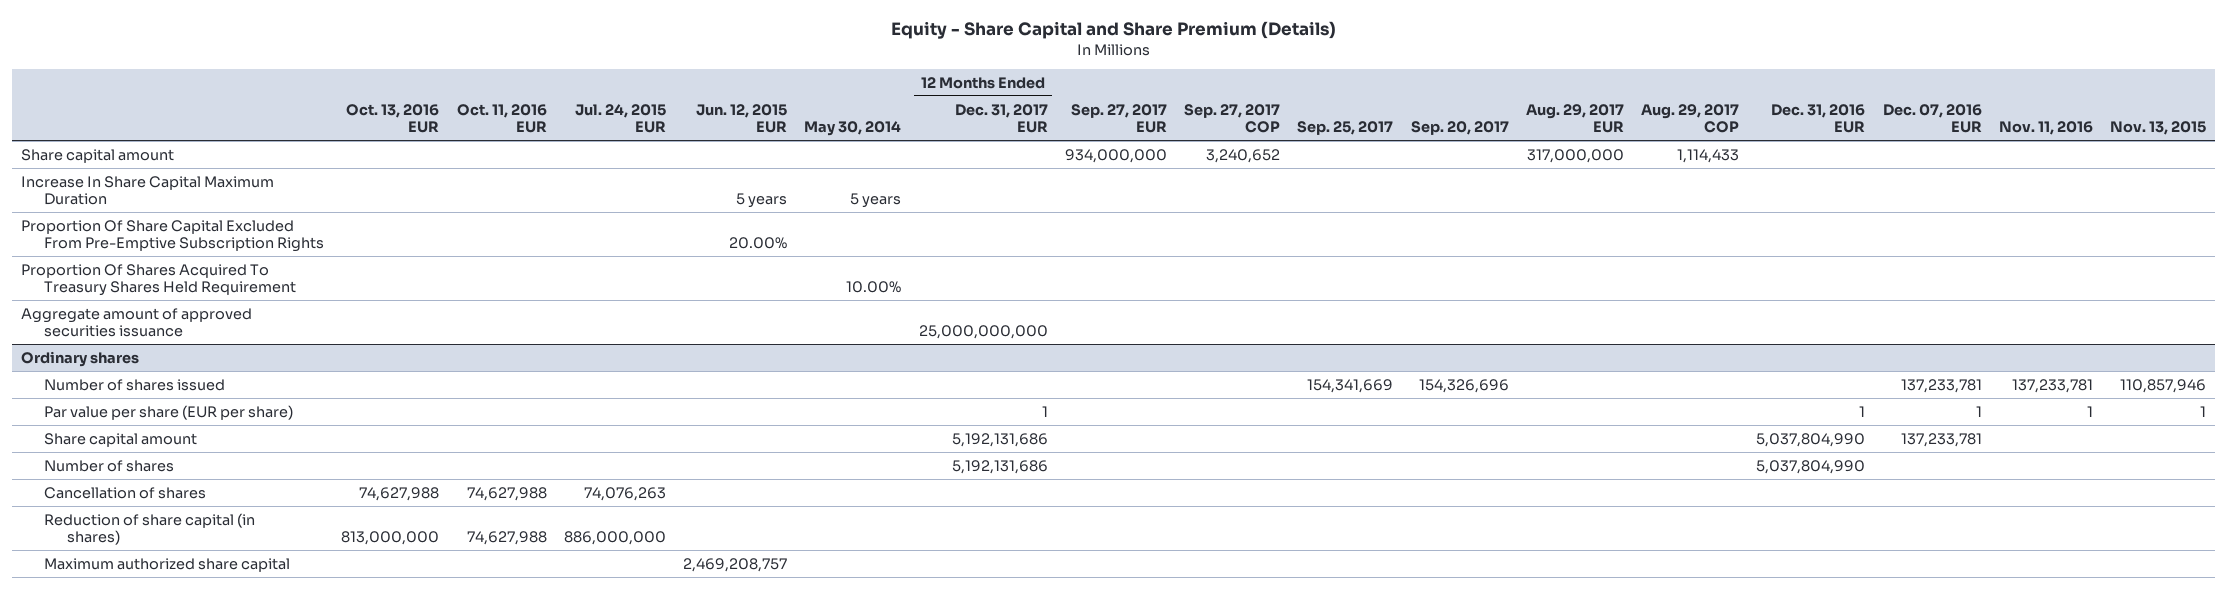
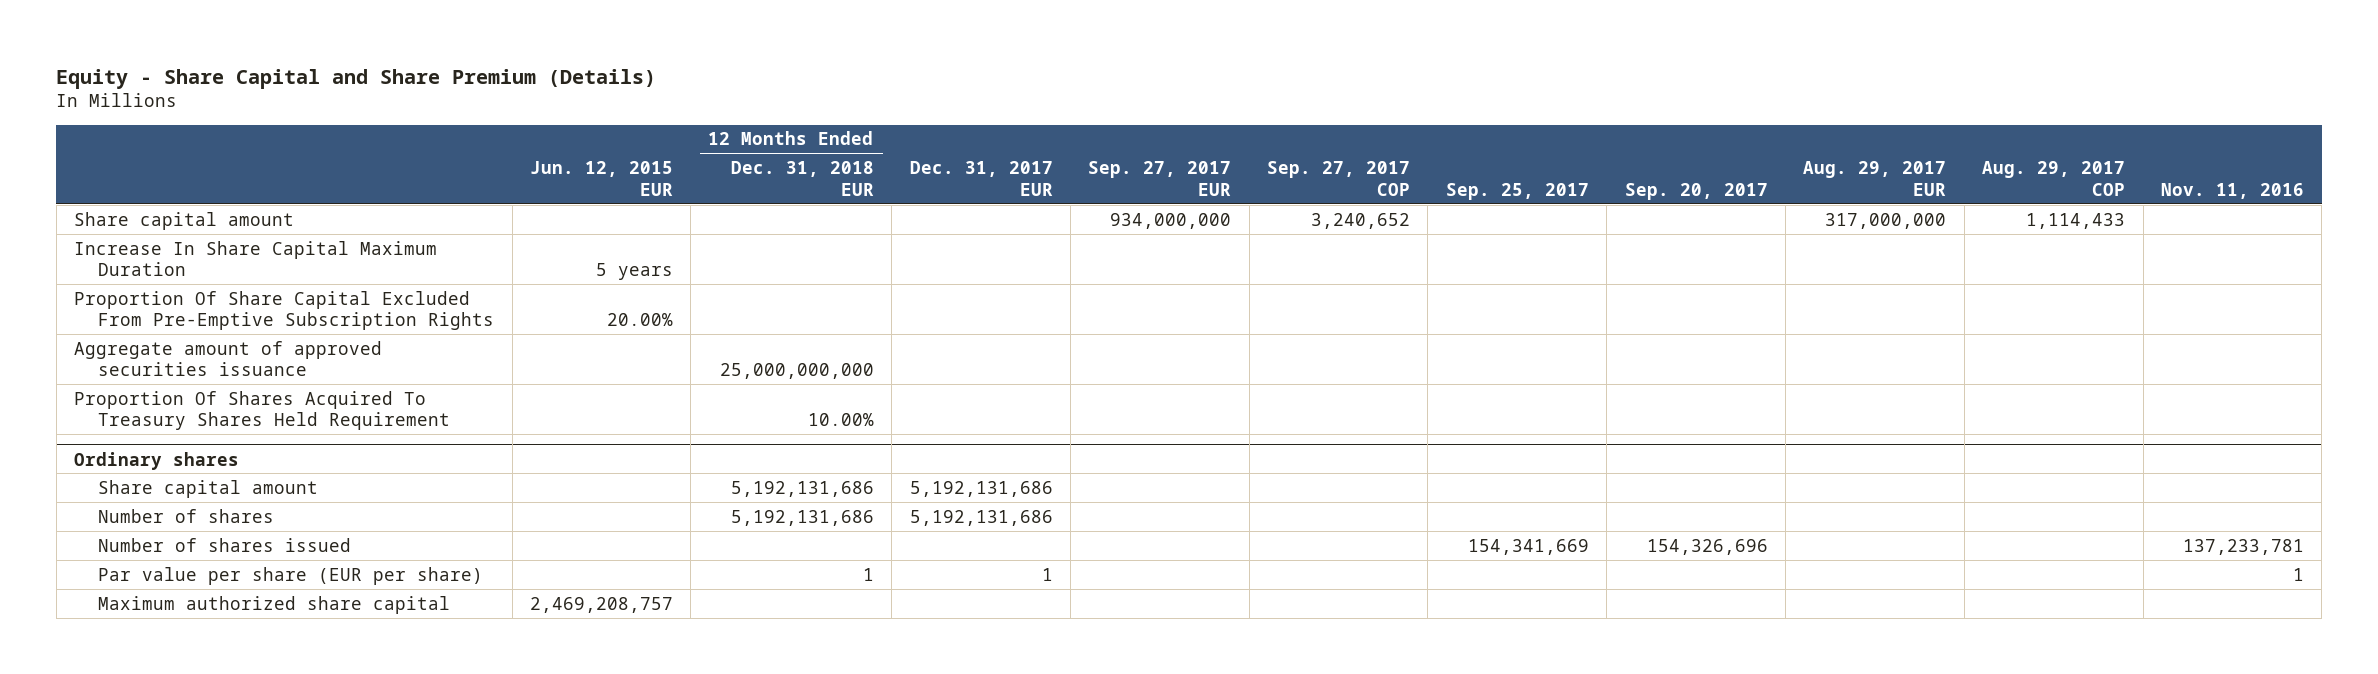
- | Oct. 13, 2016 EUR | Oct. 11, 2016 EUR | Jul. 24, 2015 EUR | Jun. 12, 2015 EUR | May 30, 2014 | 12 Months Ended Dec. 31, 2017 EUR | Sep. 27, 2017 EUR | Sep. 27, 2017 COP | Sep. 25, 2017 | Sep. 20, 2017 | Aug. 29, 2017 EUR | Aug. 29, 2017 COP | Dec. 31, 2016 EUR | Dec. 07, 2016 EUR | Nov. 11, 2016 | Nov. 13, 2015
+ | Jun. 12, 2015 EUR | 12 Months Ended Dec. 31, 2018 EUR | Dec. 31, 2017 EUR | Sep. 27, 2017 EUR | Sep. 27, 2017 COP | Sep. 25, 2017 | Sep. 20, 2017 | Aug. 29, 2017 EUR | Aug. 29, 2017 COP | Nov. 11, 2016
moved down: Proportion Of Shares Acquired To Treasury Shares Held Requirement | | 10.00% | | | | | | | |
@ Ordinary shares
- Cancellation of shares | 74,627,988 | 74,627,988 | 74,076,263 | | | | | | | | | | | | |
- Reduction of share capital (in shares) | 813,000,000 | 74,627,988 | 886,000,000 | | | | | | | | | | | | |
moved down: Number of shares issued | | | | | | 154,341,669 | 154,326,696 | | | 137,233,781
moved down: Par value per share (EUR per share) | | 1 | 1 | | | | | | | 1

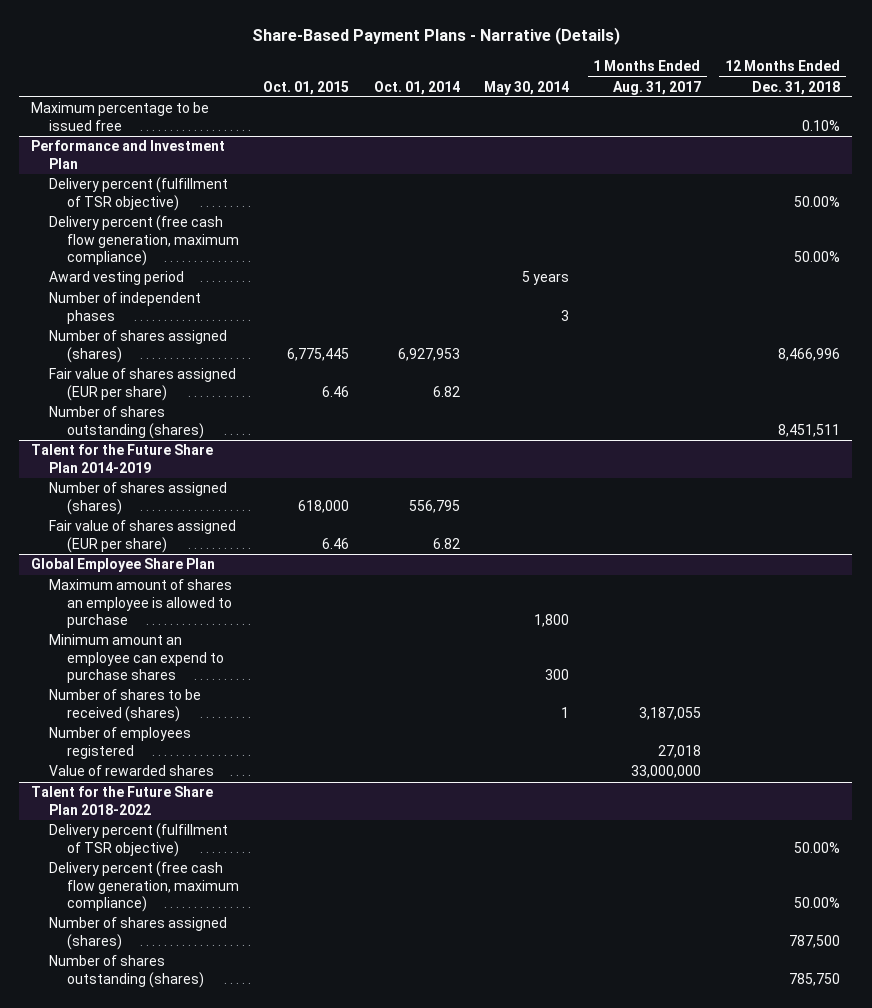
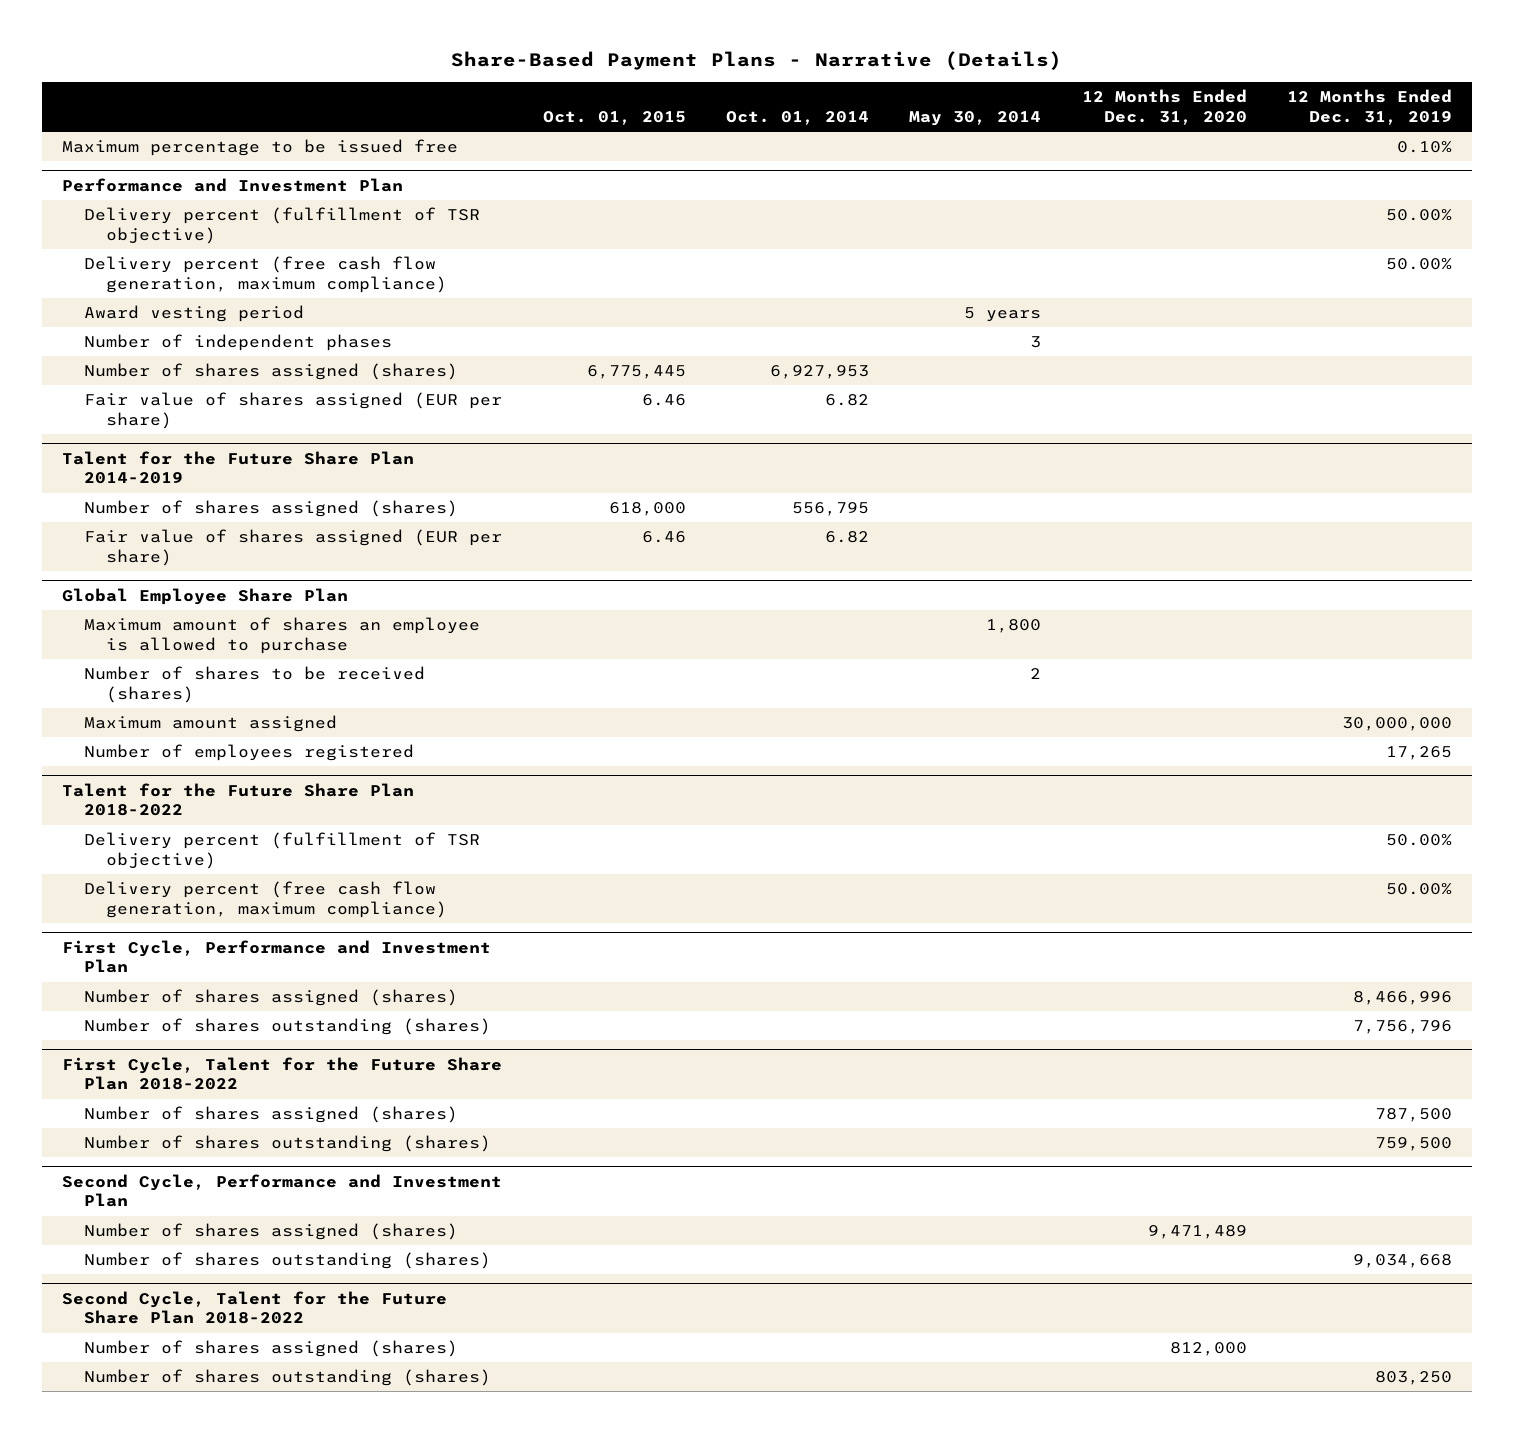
- | Oct. 01, 2015 | Oct. 01, 2014 | May 30, 2014 | 1 Months Ended Aug. 31, 2017 | 12 Months Ended Dec. 31, 2018
+ | Oct. 01, 2015 | Oct. 01, 2014 | May 30, 2014 | 12 Months Ended Dec. 31, 2020 | 12 Months Ended Dec. 31, 2019
@ Performance and Investment Plan
- Number of shares outstanding (shares) | | | | | 8,451,511
@ Global Employee Share Plan
- Minimum amount an employee can expend to purchase shares | | | 300 | |
- Number of shares to be received (shares) | | | 1 | 3,187,055 |
+ Number of shares to be received (shares) | | | 2 | |
+ Maximum amount assigned | | | | | 30,000,000
- Value of rewarded shares | | | | 33,000,000 |
@ Talent for the Future Share Plan 2018-2022
- Number of shares assigned (shares) | | | | | 787,500
- Number of shares outstanding (shares) | | | | | 785,750
+ First Cycle, Performance and Investment Plan
+ Number of shares assigned (shares) | | | | | 8,466,996
+ Number of shares outstanding (shares) | | | | | 7,756,796
+ First Cycle, Talent for the Future Share Plan 2018-2022
+ Number of shares assigned (shares) | | | | | 787,500
+ Number of shares outstanding (shares) | | | | | 759,500
+ Second Cycle, Performance and Investment Plan
+ Number of shares assigned (shares) | | | | 9,471,489 |
+ Number of shares outstanding (shares) | | | | | 9,034,668
+ Second Cycle, Talent for the Future Share Plan 2018-2022
+ Number of shares assigned (shares) | | | | 812,000 |
+ Number of shares outstanding (shares) | | | | | 803,250

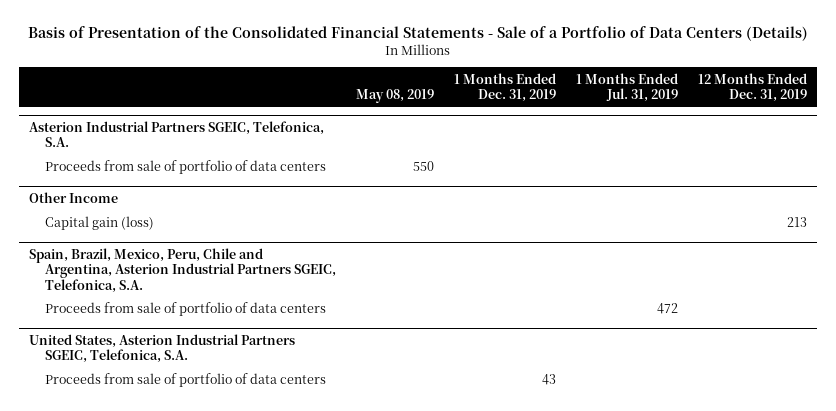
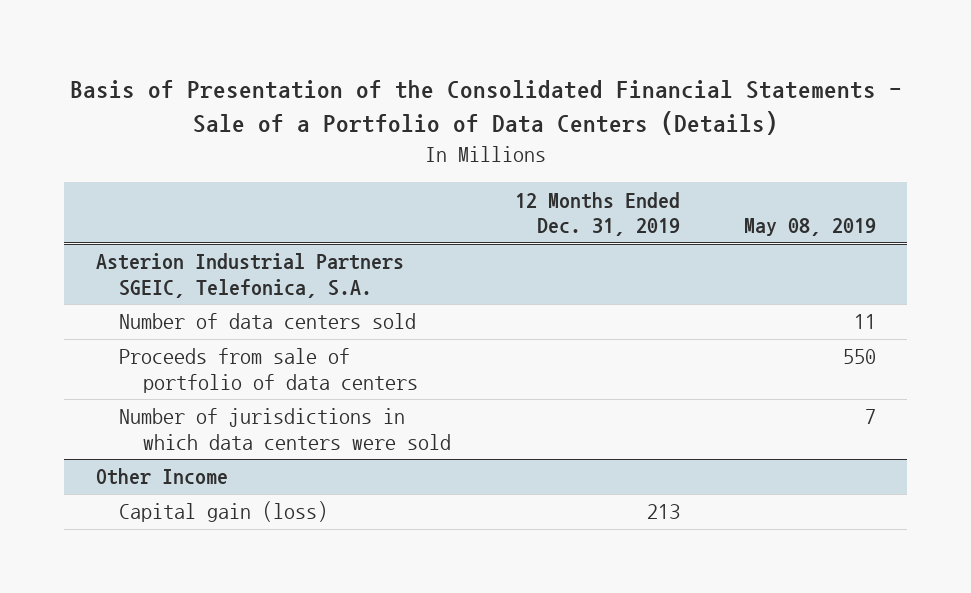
- | May 08, 2019 | 1 Months Ended Dec. 31, 2019 | 1 Months Ended Jul. 31, 2019 | 12 Months Ended Dec. 31, 2019
+ | 12 Months Ended Dec. 31, 2019 | May 08, 2019
@ Asterion Industrial Partners SGEIC, Telefonica, S.A.
+ Number of data centers sold | | 11
+ Number of jurisdictions in which data centers were sold | | 7
- Spain, Brazil, Mexico, Peru, Chile and Argentina, Asterion Industrial Partners SGEIC, Telefonica, S.A.
- Proceeds from sale of portfolio of data centers | | | 472 |
- United States, Asterion Industrial Partners SGEIC, Telefonica, S.A.
- Proceeds from sale of portfolio of data centers | | 43 | |

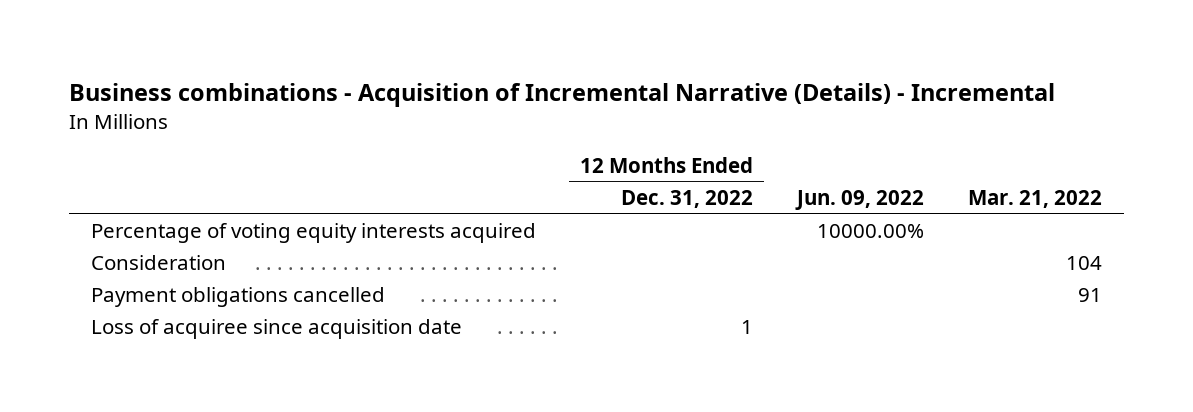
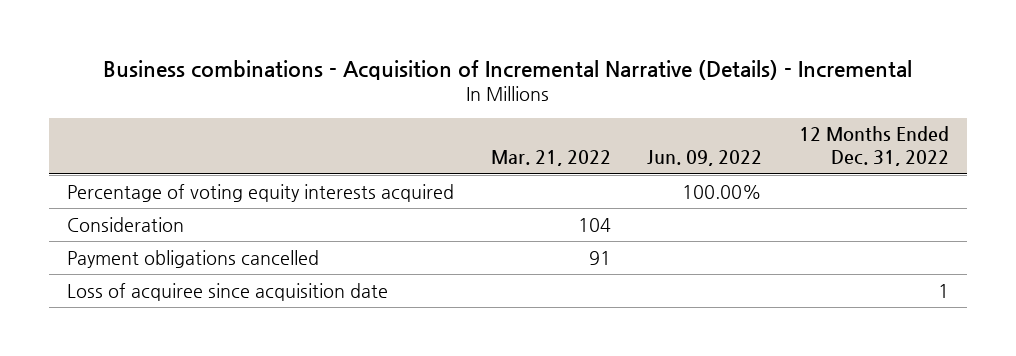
- | 12 Months Ended Dec. 31, 2022 | Jun. 09, 2022 | Mar. 21, 2022
+ | Mar. 21, 2022 | Jun. 09, 2022 | 12 Months Ended Dec. 31, 2022
- Percentage of voting equity interests acquired | | 10000.00% |
+ Percentage of voting equity interests acquired | | 100.00% |

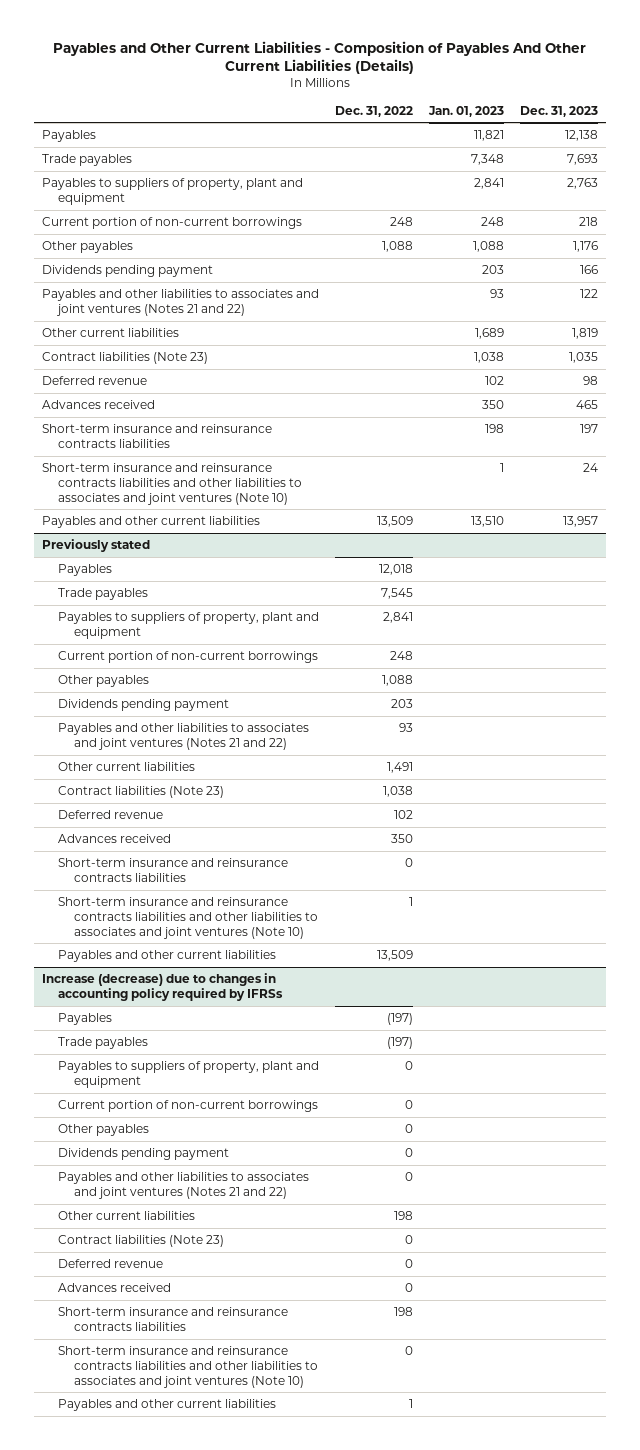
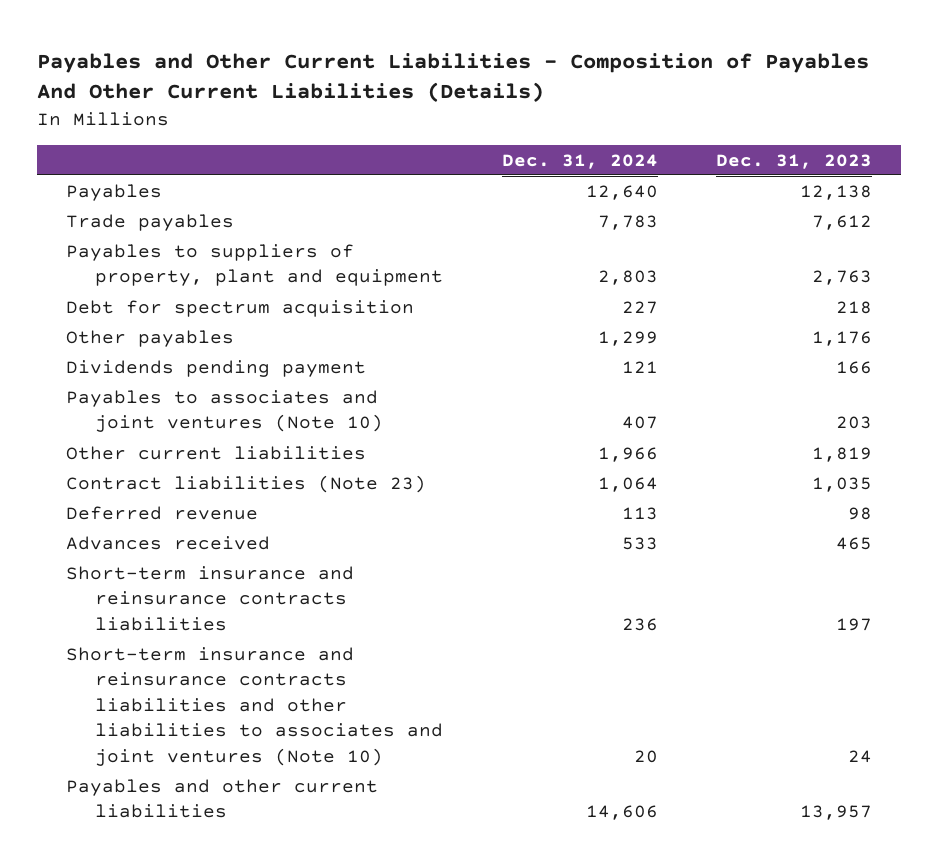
- | Dec. 31, 2022 | Jan. 01, 2023 | Dec. 31, 2023
+ | Dec. 31, 2024 | Dec. 31, 2023
- Trade payables | | 7,348 | 7,693
+ Trade payables | 7,783 | 7,612
- Current portion of non-current borrowings | 248 | 248 | 218
+ Debt for spectrum acquisition | 227 | 218
- Payables and other liabilities to associates and joint ventures (Notes 21 and 22) | | 93 | 122
+ Payables to associates and joint ventures (Note 10) | 407 | 203
- Previously stated
- Payables | 12,018 | |
- Trade payables | 7,545 | |
- Payables to suppliers of property, plant and equipment | 2,841 | |
- Current portion of non-current borrowings | 248 | |
- Other payables | 1,088 | |
- Dividends pending payment | 203 | |
- Payables and other liabilities to associates and joint ventures (Notes 21 and 22) | 93 | |
- Other current liabilities | 1,491 | |
- Contract liabilities (Note 23) | 1,038 | |
- Deferred revenue | 102 | |
- Advances received | 350 | |
- Short-term insurance and reinsurance contracts liabilities | 0 | |
- Short-term insurance and reinsurance contracts liabilities and other liabilities to associates and joint ventures (Note 10) | 1 | |
- Payables and other current liabilities | 13,509 | |
- Increase (decrease) due to changes in accounting policy required by IFRSs
- Payables | (197) | |
- Trade payables | (197) | |
- Payables to suppliers of property, plant and equipment | 0 | |
- Current portion of non-current borrowings | 0 | |
- Other payables | 0 | |
- Dividends pending payment | 0 | |
- Payables and other liabilities to associates and joint ventures (Notes 21 and 22) | 0 | |
- Other current liabilities | 198 | |
- Contract liabilities (Note 23) | 0 | |
- Deferred revenue | 0 | |
- Advances received | 0 | |
- Short-term insurance and reinsurance contracts liabilities | 198 | |
- Short-term insurance and reinsurance contracts liabilities and other liabilities to associates and joint ventures (Note 10) | 0 | |
- Payables and other current liabilities | 1 | |

